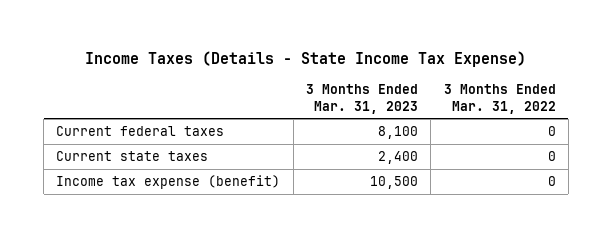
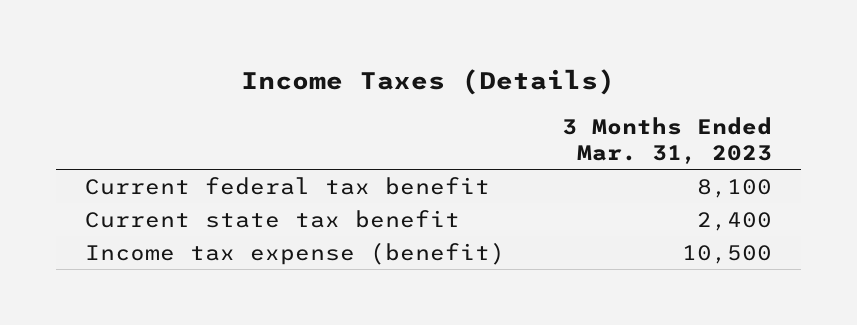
- Income Taxes (Details - State Income Tax Expense)
+ Income Taxes (Details)
- | 3 Months Ended Mar. 31, 2023 | 3 Months Ended Mar. 31, 2022
+ | 3 Months Ended Mar. 31, 2023
- Current federal taxes | 8,100 | 0
- Current state taxes | 2,400 | 0
+ Current federal tax benefit | 8,100
+ Current state tax benefit | 2,400

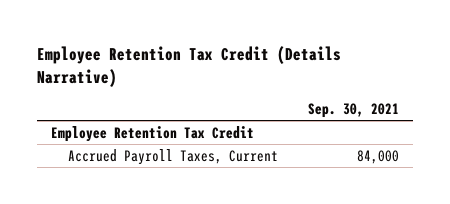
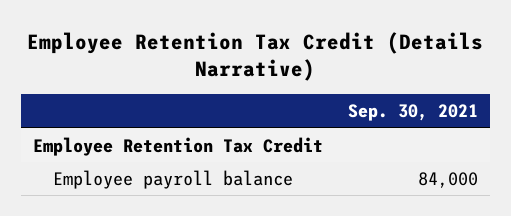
- Accrued Payroll Taxes, Current | 84,000
+ Employee payroll balance | 84,000

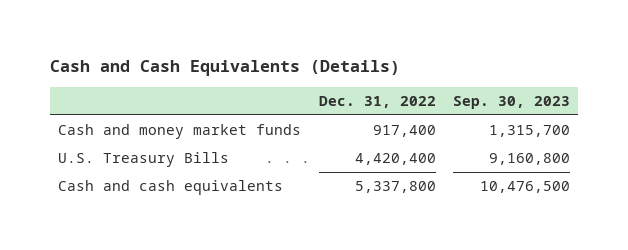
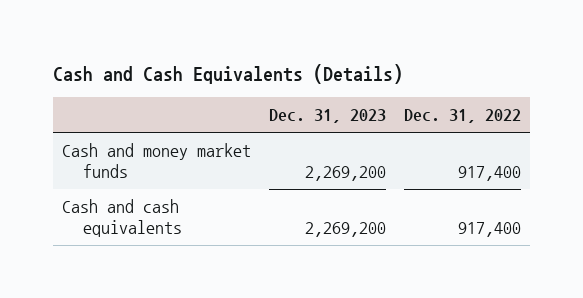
- | Dec. 31, 2022 | Sep. 30, 2023
+ | Dec. 31, 2023 | Dec. 31, 2022
- U.S. Treasury Bills | 4,420,400 | 9,160,800
- Cash and cash equivalents | 5,337,800 | 10,476,500
+ Cash and cash equivalents | 2,269,200 | 917,400

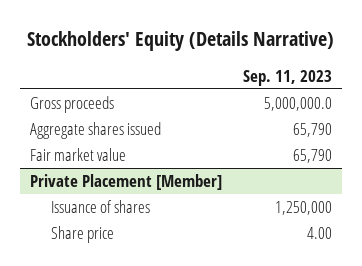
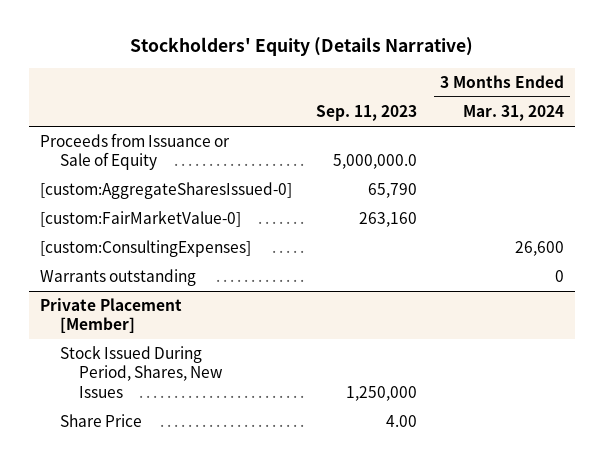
- | Sep. 11, 2023
+ | Sep. 11, 2023 | 3 Months Ended Mar. 31, 2024
- Gross proceeds | 5,000,000.0
- Aggregate shares issued | 65,790
- Fair market value | 65,790
+ Proceeds from Issuance or Sale of Equity | 5,000,000.0 |
+ [custom:AggregateSharesIssued-0] | 65,790 |
+ [custom:FairMarketValue-0] | 263,160 |
+ [custom:ConsultingExpenses] | | 26,600
+ Warrants outstanding | | 0
@ Private Placement [Member]
- Issuance of shares | 1,250,000
- Share price | 4.00
+ Stock Issued During Period, Shares, New Issues | 1,250,000 |
+ Share Price | 4.00 |

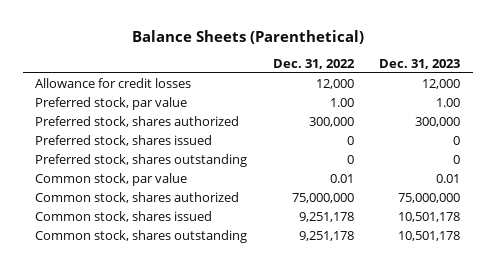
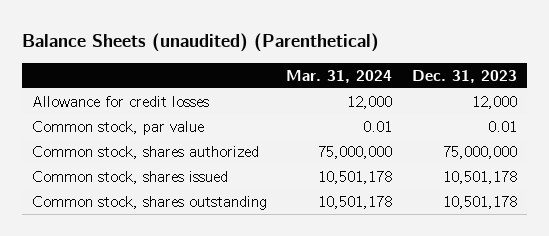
- Balance Sheets (Parenthetical)
+ Balance Sheets (unaudited) (Parenthetical)
- | Dec. 31, 2022 | Dec. 31, 2023
+ | Mar. 31, 2024 | Dec. 31, 2023
- Preferred stock, par value | 1.00 | 1.00
- Preferred stock, shares authorized | 300,000 | 300,000
- Preferred stock, shares issued | 0 | 0
- Preferred stock, shares outstanding | 0 | 0

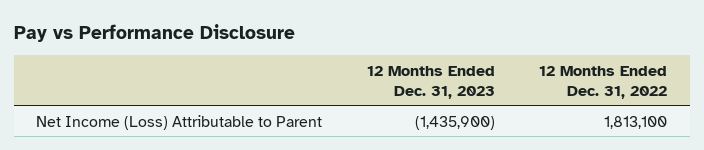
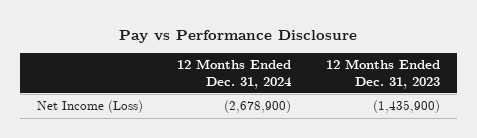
- | 12 Months Ended Dec. 31, 2023 | 12 Months Ended Dec. 31, 2022
+ | 12 Months Ended Dec. 31, 2024 | 12 Months Ended Dec. 31, 2023
- Net Income (Loss) Attributable to Parent | (1,435,900) | 1,813,100
+ Net Income (Loss) | (2,678,900) | (1,435,900)

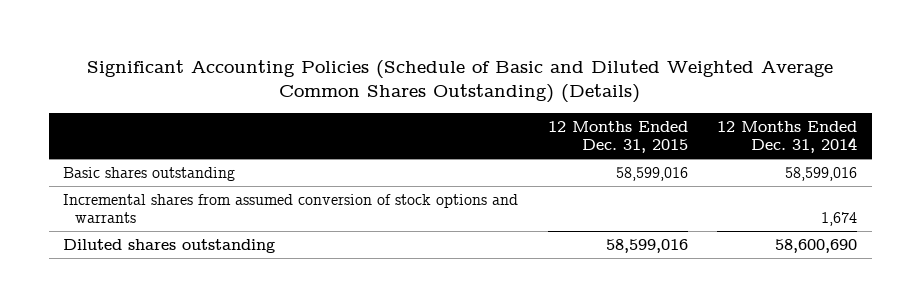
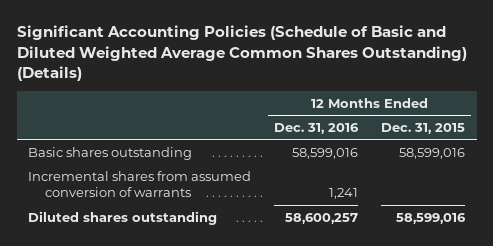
- | 12 Months Ended Dec. 31, 2015 | 12 Months Ended Dec. 31, 2014
+ | 12 Months Ended Dec. 31, 2016 | 12 Months Ended Dec. 31, 2015
- Incremental shares from assumed conversion of stock options and warrants | | 1,674
+ Incremental shares from assumed conversion of warrants | 1,241 |

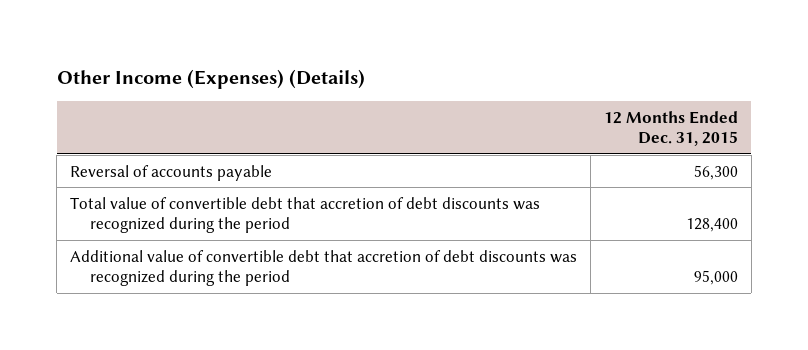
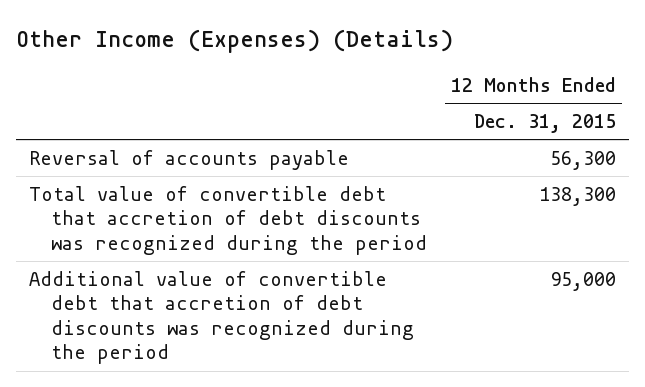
- Total value of convertible debt that accretion of debt discounts was recognized during the period | 128,400
+ Total value of convertible debt that accretion of debt discounts was recognized during the period | 138,300

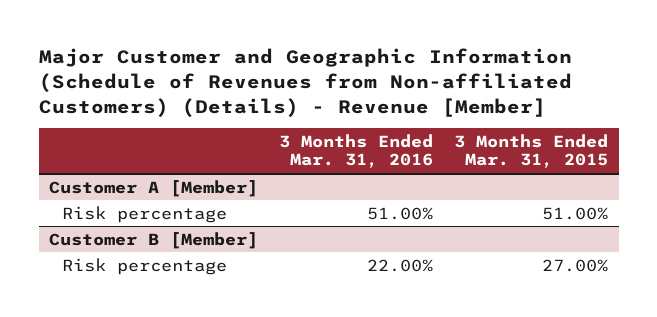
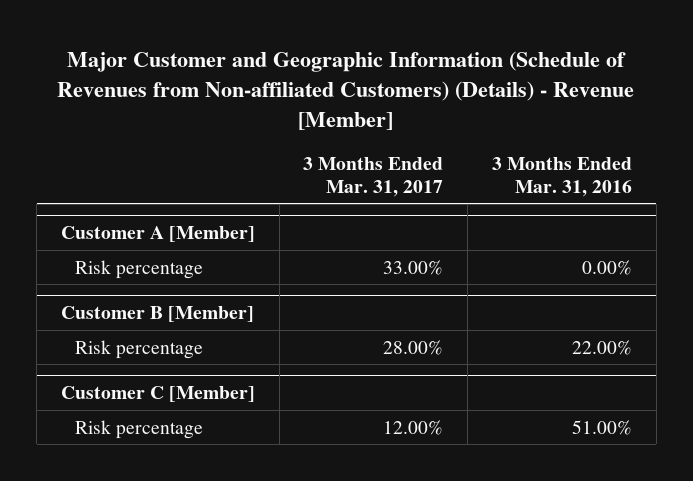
- | 3 Months Ended Mar. 31, 2016 | 3 Months Ended Mar. 31, 2015
+ | 3 Months Ended Mar. 31, 2017 | 3 Months Ended Mar. 31, 2016
@ Customer A [Member]
- Risk percentage | 51.00% | 51.00%
+ Risk percentage | 33.00% | 0.00%
+ Customer C [Member]
+ Risk percentage | 12.00% | 51.00%

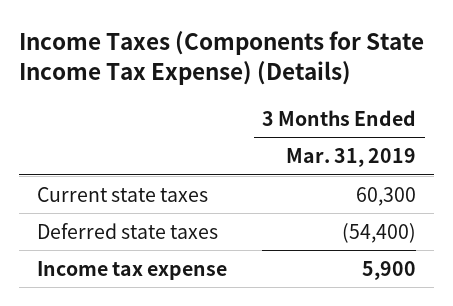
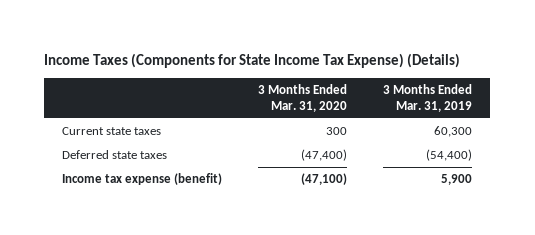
- | 3 Months Ended Mar. 31, 2019
+ | 3 Months Ended Mar. 31, 2020 | 3 Months Ended Mar. 31, 2019
- Income tax expense | 5,900
+ Income tax expense (benefit) | (47,100) | 5,900

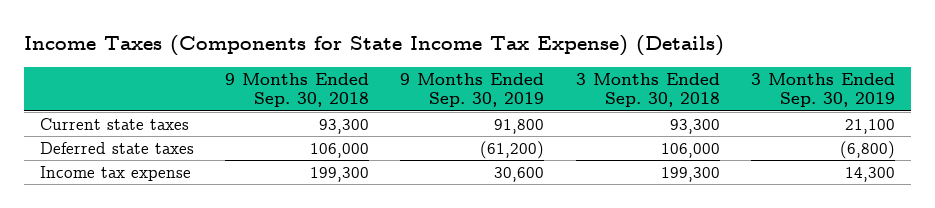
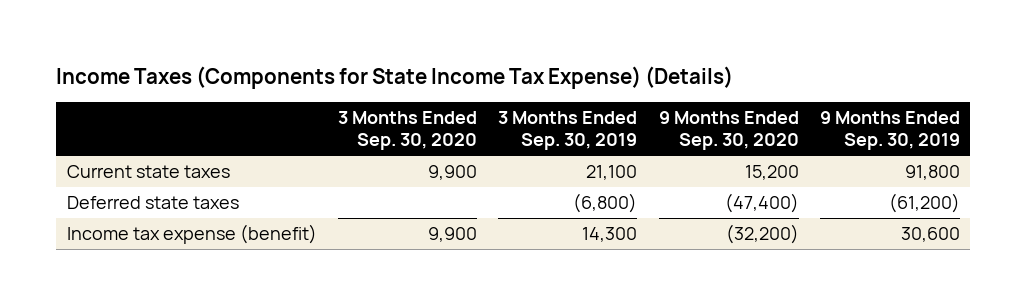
- | 9 Months Ended Sep. 30, 2018 | 9 Months Ended Sep. 30, 2019 | 3 Months Ended Sep. 30, 2018 | 3 Months Ended Sep. 30, 2019
+ | 3 Months Ended Sep. 30, 2020 | 3 Months Ended Sep. 30, 2019 | 9 Months Ended Sep. 30, 2020 | 9 Months Ended Sep. 30, 2019
- Income tax expense | 199,300 | 30,600 | 199,300 | 14,300
+ Income tax expense (benefit) | 9,900 | 14,300 | (32,200) | 30,600

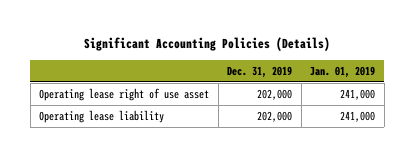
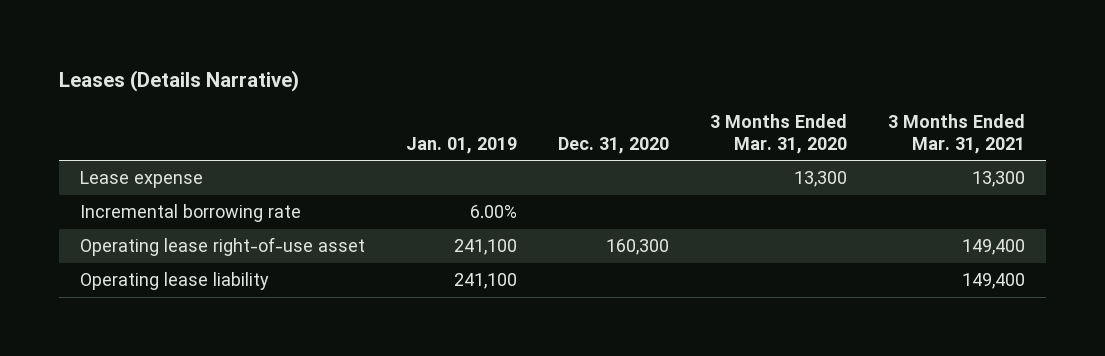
- Significant Accounting Policies (Details)
+ Leases (Details Narrative)
- | Dec. 31, 2019 | Jan. 01, 2019
+ | Jan. 01, 2019 | Dec. 31, 2020 | 3 Months Ended Mar. 31, 2020 | 3 Months Ended Mar. 31, 2021
- Operating lease right of use asset | 202,000 | 241,000
- Operating lease liability | 202,000 | 241,000
+ Lease expense | | | 13,300 | 13,300
+ Incremental borrowing rate | 6.00% | | |
+ Operating lease right-of-use asset | 241,100 | 160,300 | | 149,400
+ Operating lease liability | 241,100 | | | 149,400

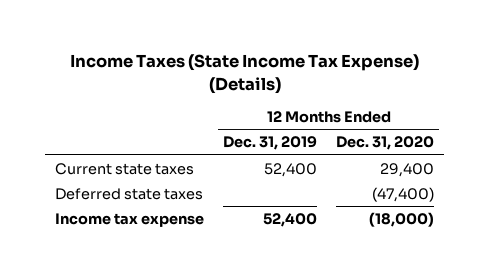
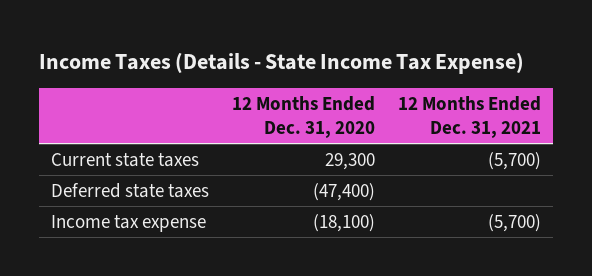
- Income Taxes (State Income Tax Expense) (Details)
+ Income Taxes (Details - State Income Tax Expense)
- | 12 Months Ended Dec. 31, 2019 | 12 Months Ended Dec. 31, 2020
+ | 12 Months Ended Dec. 31, 2020 | 12 Months Ended Dec. 31, 2021
- Current state taxes | 52,400 | 29,400
+ Current state taxes | 29,300 | (5,700)
- Income tax expense | 52,400 | (18,000)
+ Income tax expense | (18,100) | (5,700)

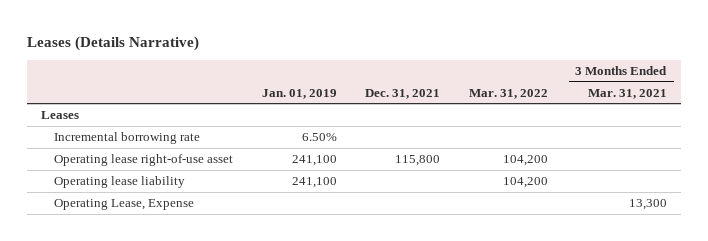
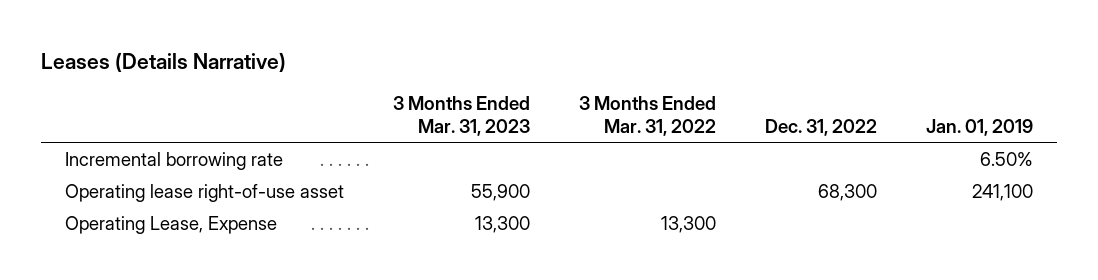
- | Jan. 01, 2019 | Dec. 31, 2021 | Mar. 31, 2022 | 3 Months Ended Mar. 31, 2021
+ | 3 Months Ended Mar. 31, 2023 | 3 Months Ended Mar. 31, 2022 | Dec. 31, 2022 | Jan. 01, 2019
- Leases
- Operating lease liability | 241,100 | | 104,200 |

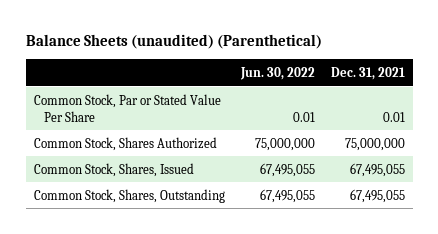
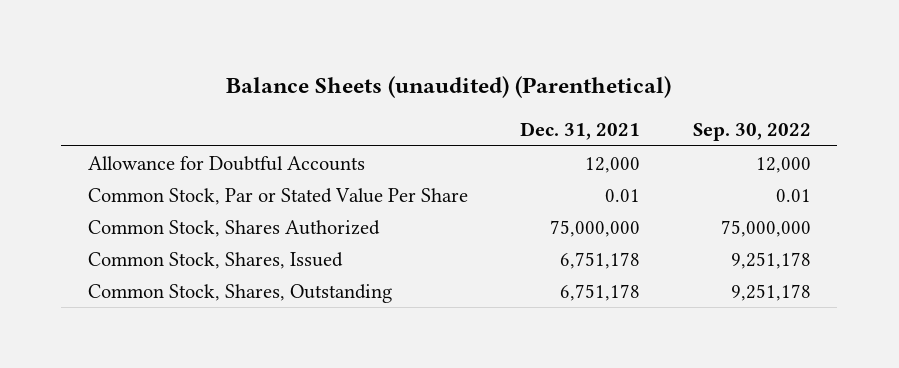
- | Jun. 30, 2022 | Dec. 31, 2021
+ | Dec. 31, 2021 | Sep. 30, 2022
+ Allowance for Doubtful Accounts | 12,000 | 12,000
- Common Stock, Shares, Issued | 67,495,055 | 67,495,055
- Common Stock, Shares, Outstanding | 67,495,055 | 67,495,055
+ Common Stock, Shares, Issued | 6,751,178 | 9,251,178
+ Common Stock, Shares, Outstanding | 6,751,178 | 9,251,178

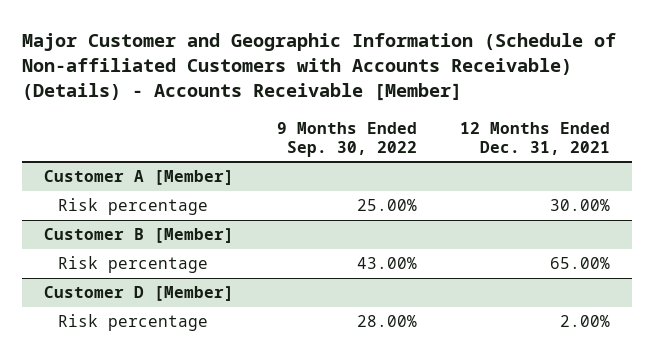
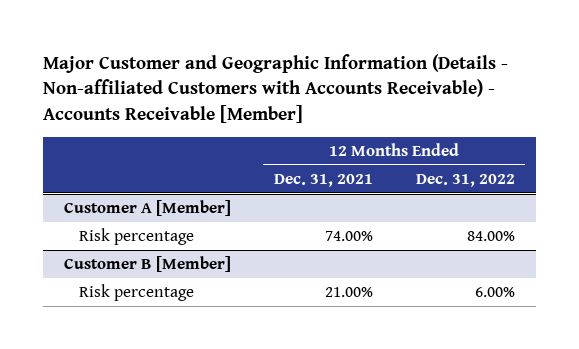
- Major Customer and Geographic Information (Schedule of Non-affiliated Customers with Accounts Receivable) (Details) - Accounts Receivable [Member]
+ Major Customer and Geographic Information (Details - Non-affiliated Customers with Accounts Receivable) - Accounts Receivable [Member]
- | 9 Months Ended Sep. 30, 2022 | 12 Months Ended Dec. 31, 2021
+ | 12 Months Ended Dec. 31, 2021 | 12 Months Ended Dec. 31, 2022
@ Customer A [Member]
- Risk percentage | 25.00% | 30.00%
+ Risk percentage | 74.00% | 84.00%
@ Customer B [Member]
- Risk percentage | 43.00% | 65.00%
- Customer D [Member]
- Risk percentage | 28.00% | 2.00%
@ Customer B [Member]
+ Risk percentage | 21.00% | 6.00%

